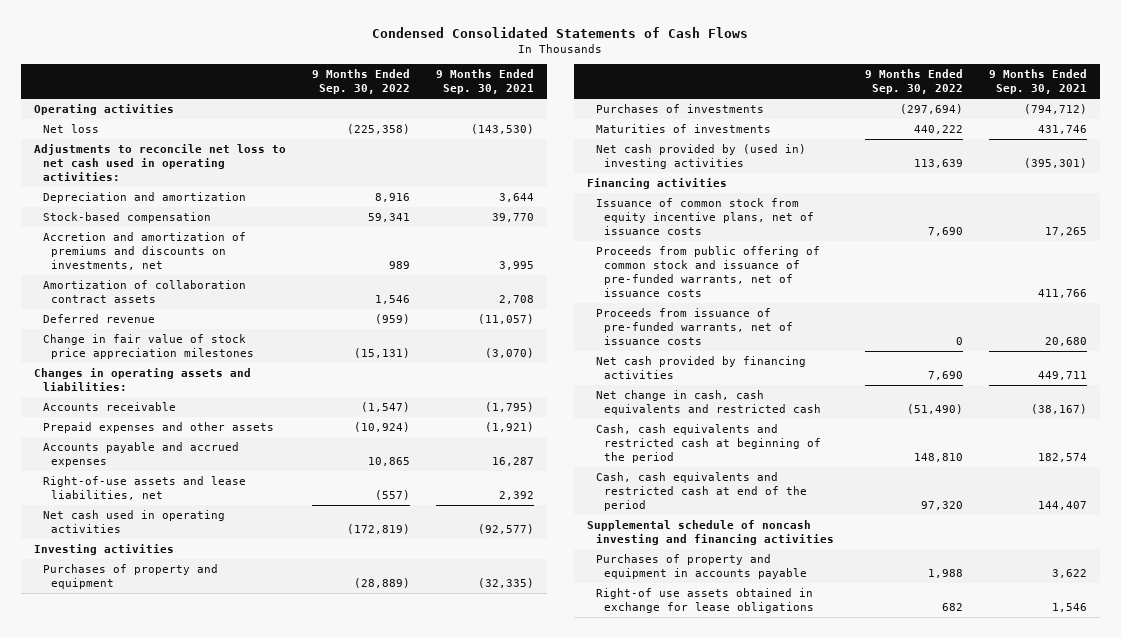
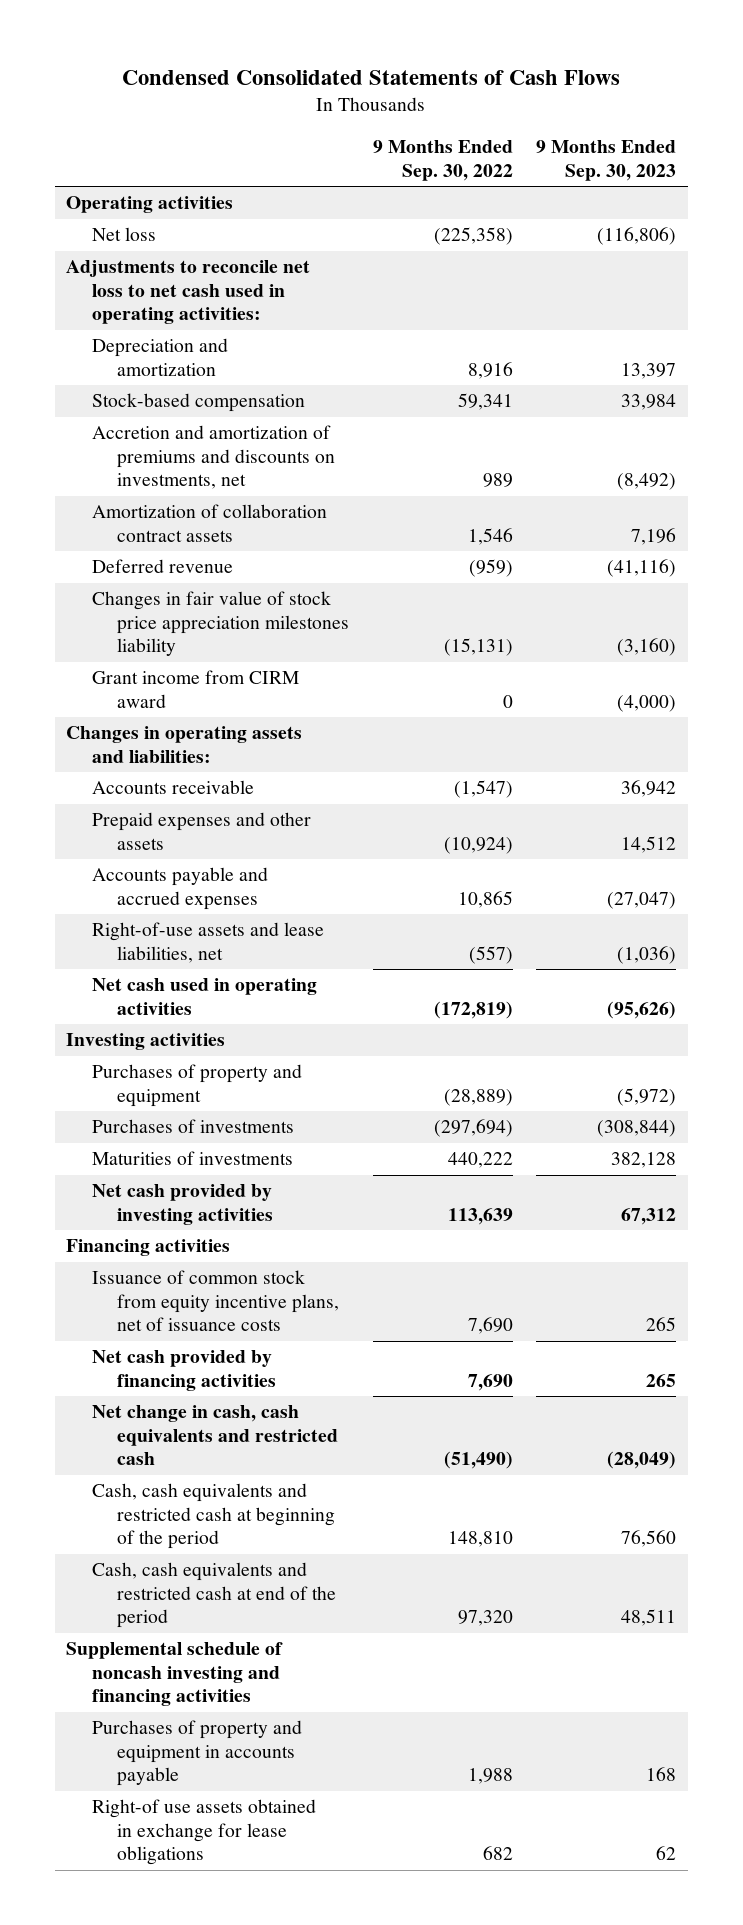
- | 9 Months Ended Sep. 30, 2022 | 9 Months Ended Sep. 30, 2021
+ | 9 Months Ended Sep. 30, 2022 | 9 Months Ended Sep. 30, 2023
- Change in fair value of stock price appreciation milestones | (15,131) | (3,070)
+ Changes in fair value of stock price appreciation milestones liability | (15,131) | (3,160)
+ Grant income from CIRM award | 0 | (4,000)
- Net cash provided by (used in) investing activities | 113,639 | (395,301)
+ Net cash provided by investing activities | 113,639 | 67,312
- Proceeds from public offering of common stock and issuance of pre-funded warrants, net of issuance costs | | 411,766
- Proceeds from issuance of pre-funded warrants, net of issuance costs | 0 | 20,680

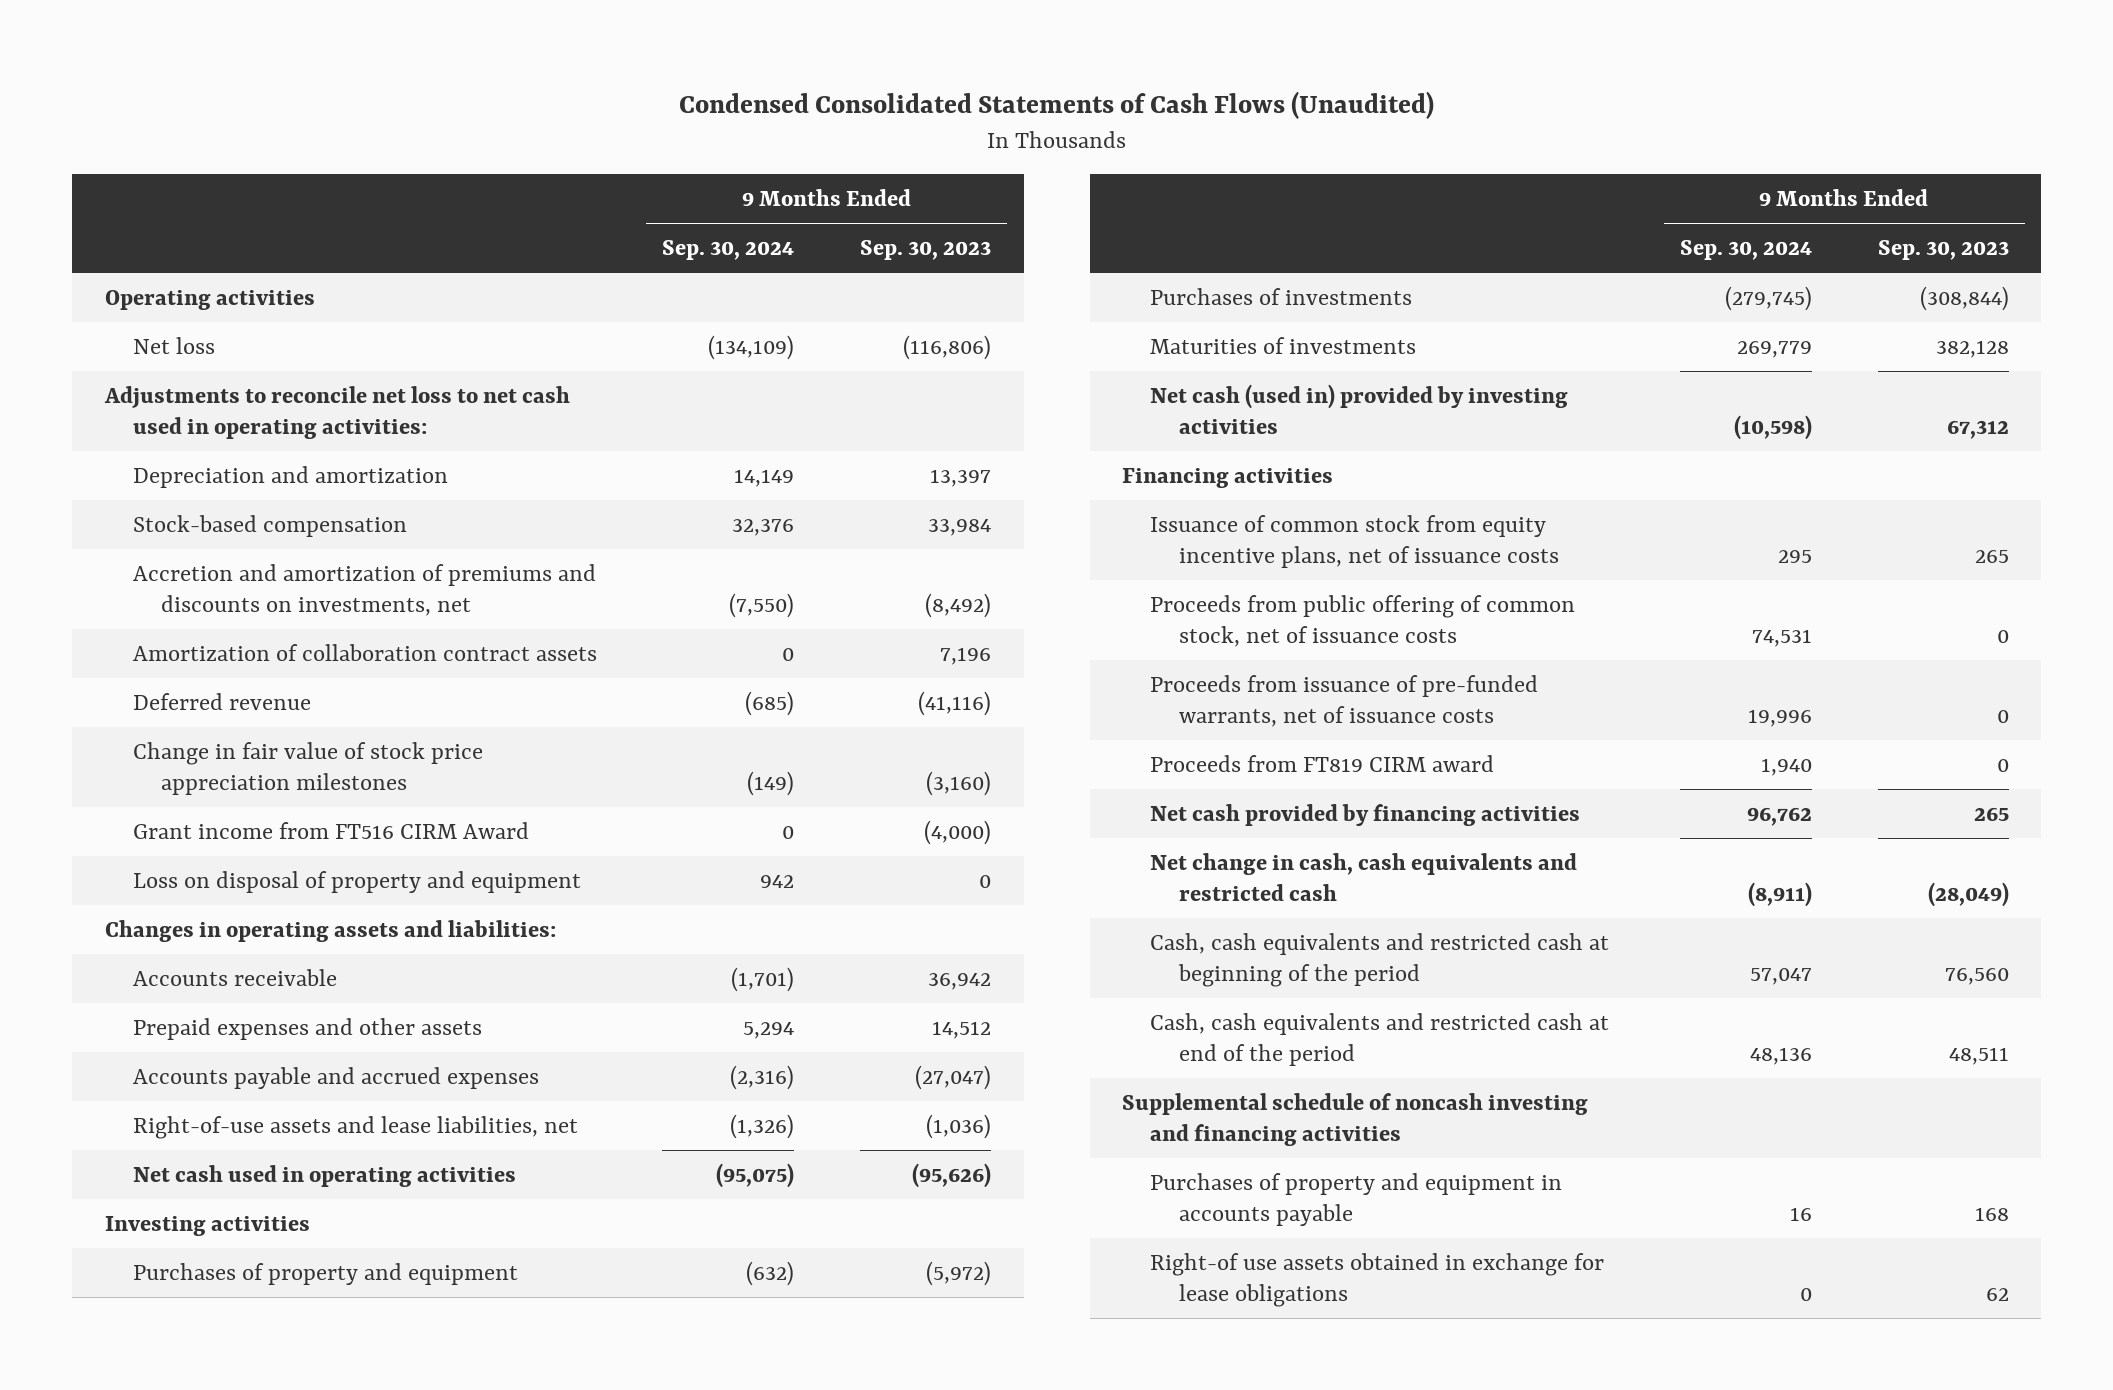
- Condensed Consolidated Statements of Cash Flows
+ Condensed Consolidated Statements of Cash Flows (Unaudited)
- | 9 Months Ended Sep. 30, 2022 | 9 Months Ended Sep. 30, 2023
+ | 9 Months Ended Sep. 30, 2024 | 9 Months Ended Sep. 30, 2023
- Changes in fair value of stock price appreciation milestones liability | (15,131) | (3,160)
- Grant income from CIRM award | 0 | (4,000)
+ Change in fair value of stock price appreciation milestones | (149) | (3,160)
+ Grant income from FT516 CIRM Award | 0 | (4,000)
+ Loss on disposal of property and equipment | 942 | 0
- Net cash provided by investing activities | 113,639 | 67,312
+ Net cash (used in) provided by investing activities | (10,598) | 67,312
+ Proceeds from public offering of common stock, net of issuance costs | 74,531 | 0
+ Proceeds from issuance of pre-funded warrants, net of issuance costs | 19,996 | 0
+ Proceeds from FT819 CIRM award | 1,940 | 0

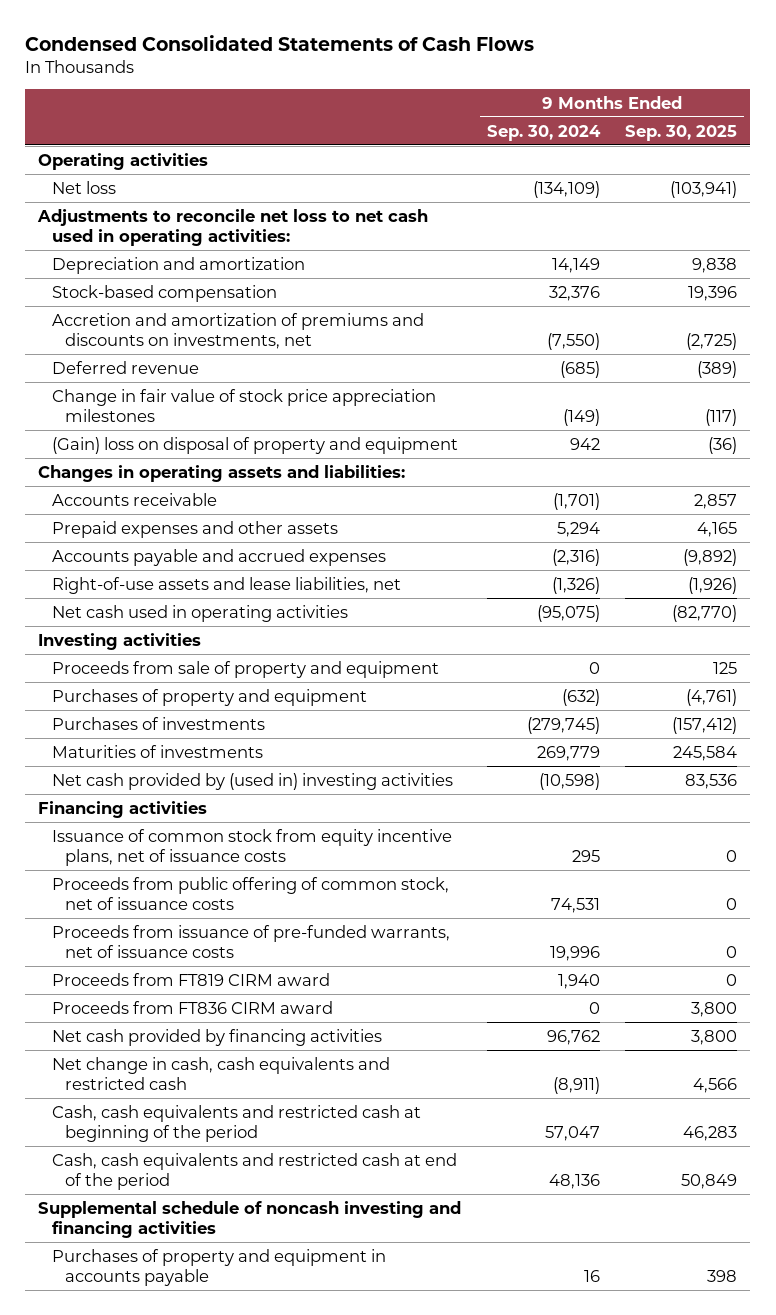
- Condensed Consolidated Statements of Cash Flows (Unaudited)
+ Condensed Consolidated Statements of Cash Flows
- | 9 Months Ended Sep. 30, 2024 | 9 Months Ended Sep. 30, 2023
+ | 9 Months Ended Sep. 30, 2024 | 9 Months Ended Sep. 30, 2025
- Amortization of collaboration contract assets | 0 | 7,196
- Grant income from FT516 CIRM Award | 0 | (4,000)
- Loss on disposal of property and equipment | 942 | 0
+ (Gain) loss on disposal of property and equipment | 942 | (36)
+ Proceeds from sale of property and equipment | 0 | 125
- Net cash (used in) provided by investing activities | (10,598) | 67,312
+ Net cash provided by (used in) investing activities | (10,598) | 83,536
+ Proceeds from FT836 CIRM award | 0 | 3,800
- Right-of use assets obtained in exchange for lease obligations | 0 | 62

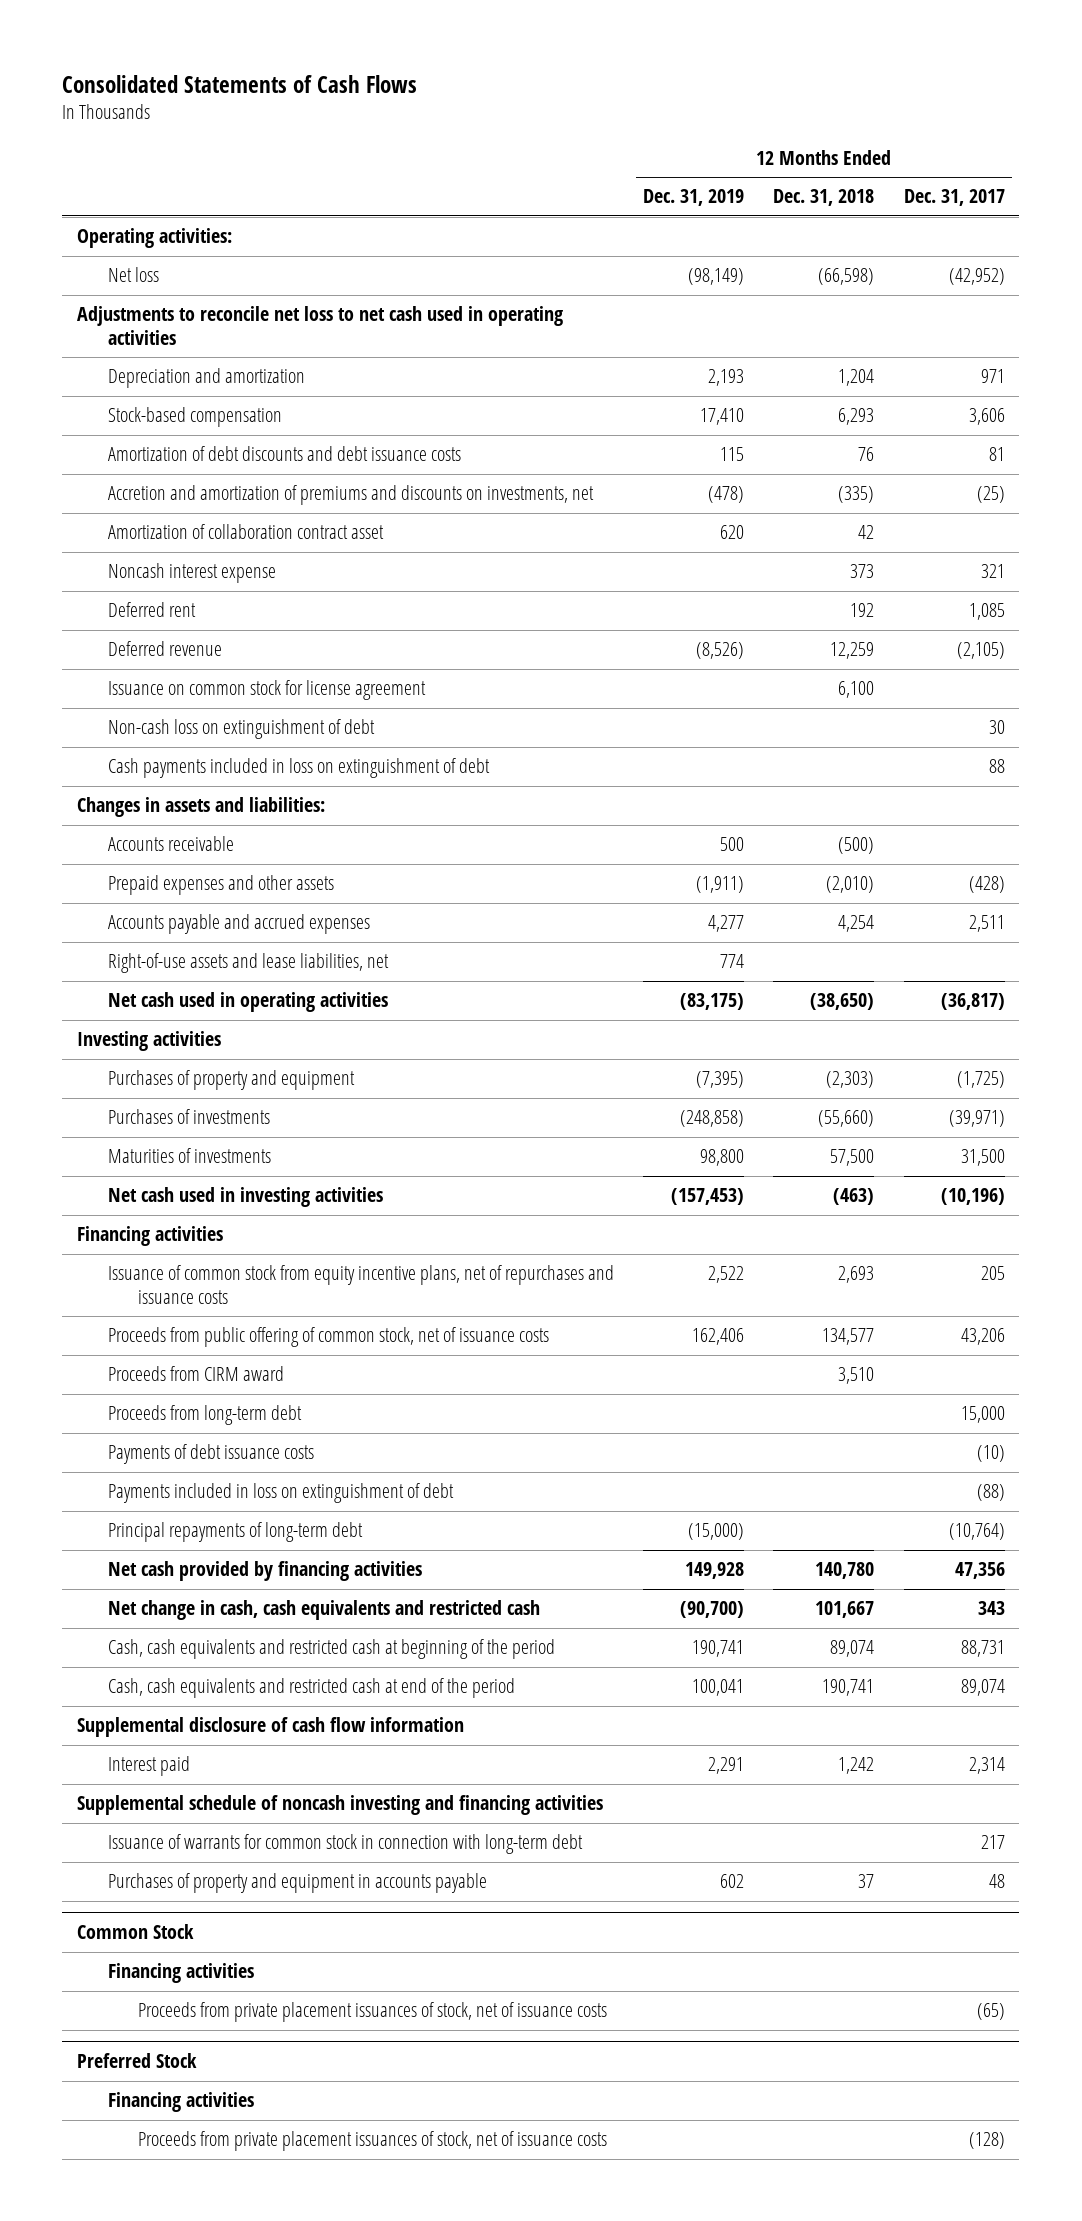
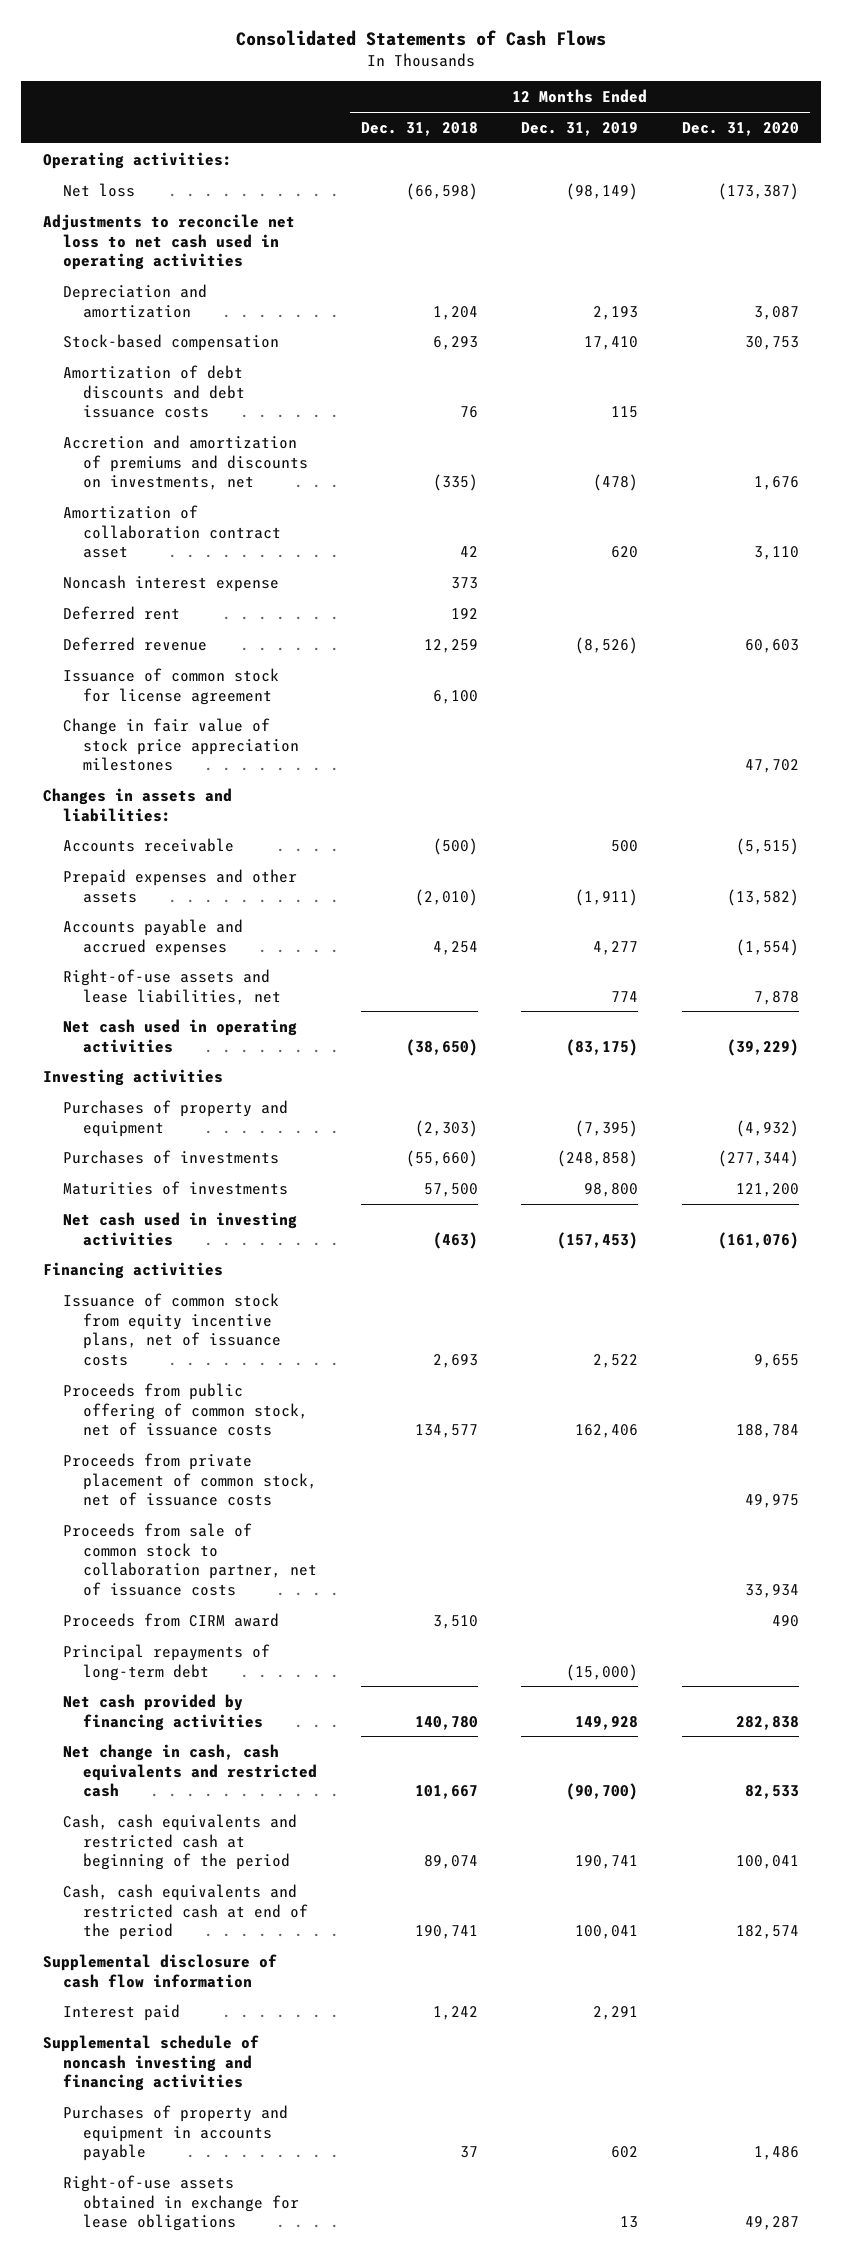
- | 12 Months Ended Dec. 31, 2019 | 12 Months Ended Dec. 31, 2018 | 12 Months Ended Dec. 31, 2017
+ | 12 Months Ended Dec. 31, 2018 | 12 Months Ended Dec. 31, 2019 | 12 Months Ended Dec. 31, 2020
- Issuance on common stock for license agreement | | 6,100 |
- Non-cash loss on extinguishment of debt | | | 30
- Cash payments included in loss on extinguishment of debt | | | 88
+ Issuance of common stock for license agreement | 6,100 | |
+ Change in fair value of stock price appreciation milestones | | | 47,702
- Issuance of common stock from equity incentive plans, net of repurchases and issuance costs | 2,522 | 2,693 | 205
+ Issuance of common stock from equity incentive plans, net of issuance costs | 2,693 | 2,522 | 9,655
+ Proceeds from private placement of common stock, net of issuance costs | | | 49,975
+ Proceeds from sale of common stock to collaboration partner, net of issuance costs | | | 33,934
- Proceeds from long-term debt | | | 15,000
- Payments of debt issuance costs | | | (10)
- Payments included in loss on extinguishment of debt | | | (88)
- Issuance of warrants for common stock in connection with long-term debt | | | 217
- Common Stock
- Financing activities
- Proceeds from private placement issuances of stock, net of issuance costs | | | (65)
- Preferred Stock
- Financing activities
- Proceeds from private placement issuances of stock, net of issuance costs | | | (128)
+ Right-of-use assets obtained in exchange for lease obligations | | 13 | 49,287

